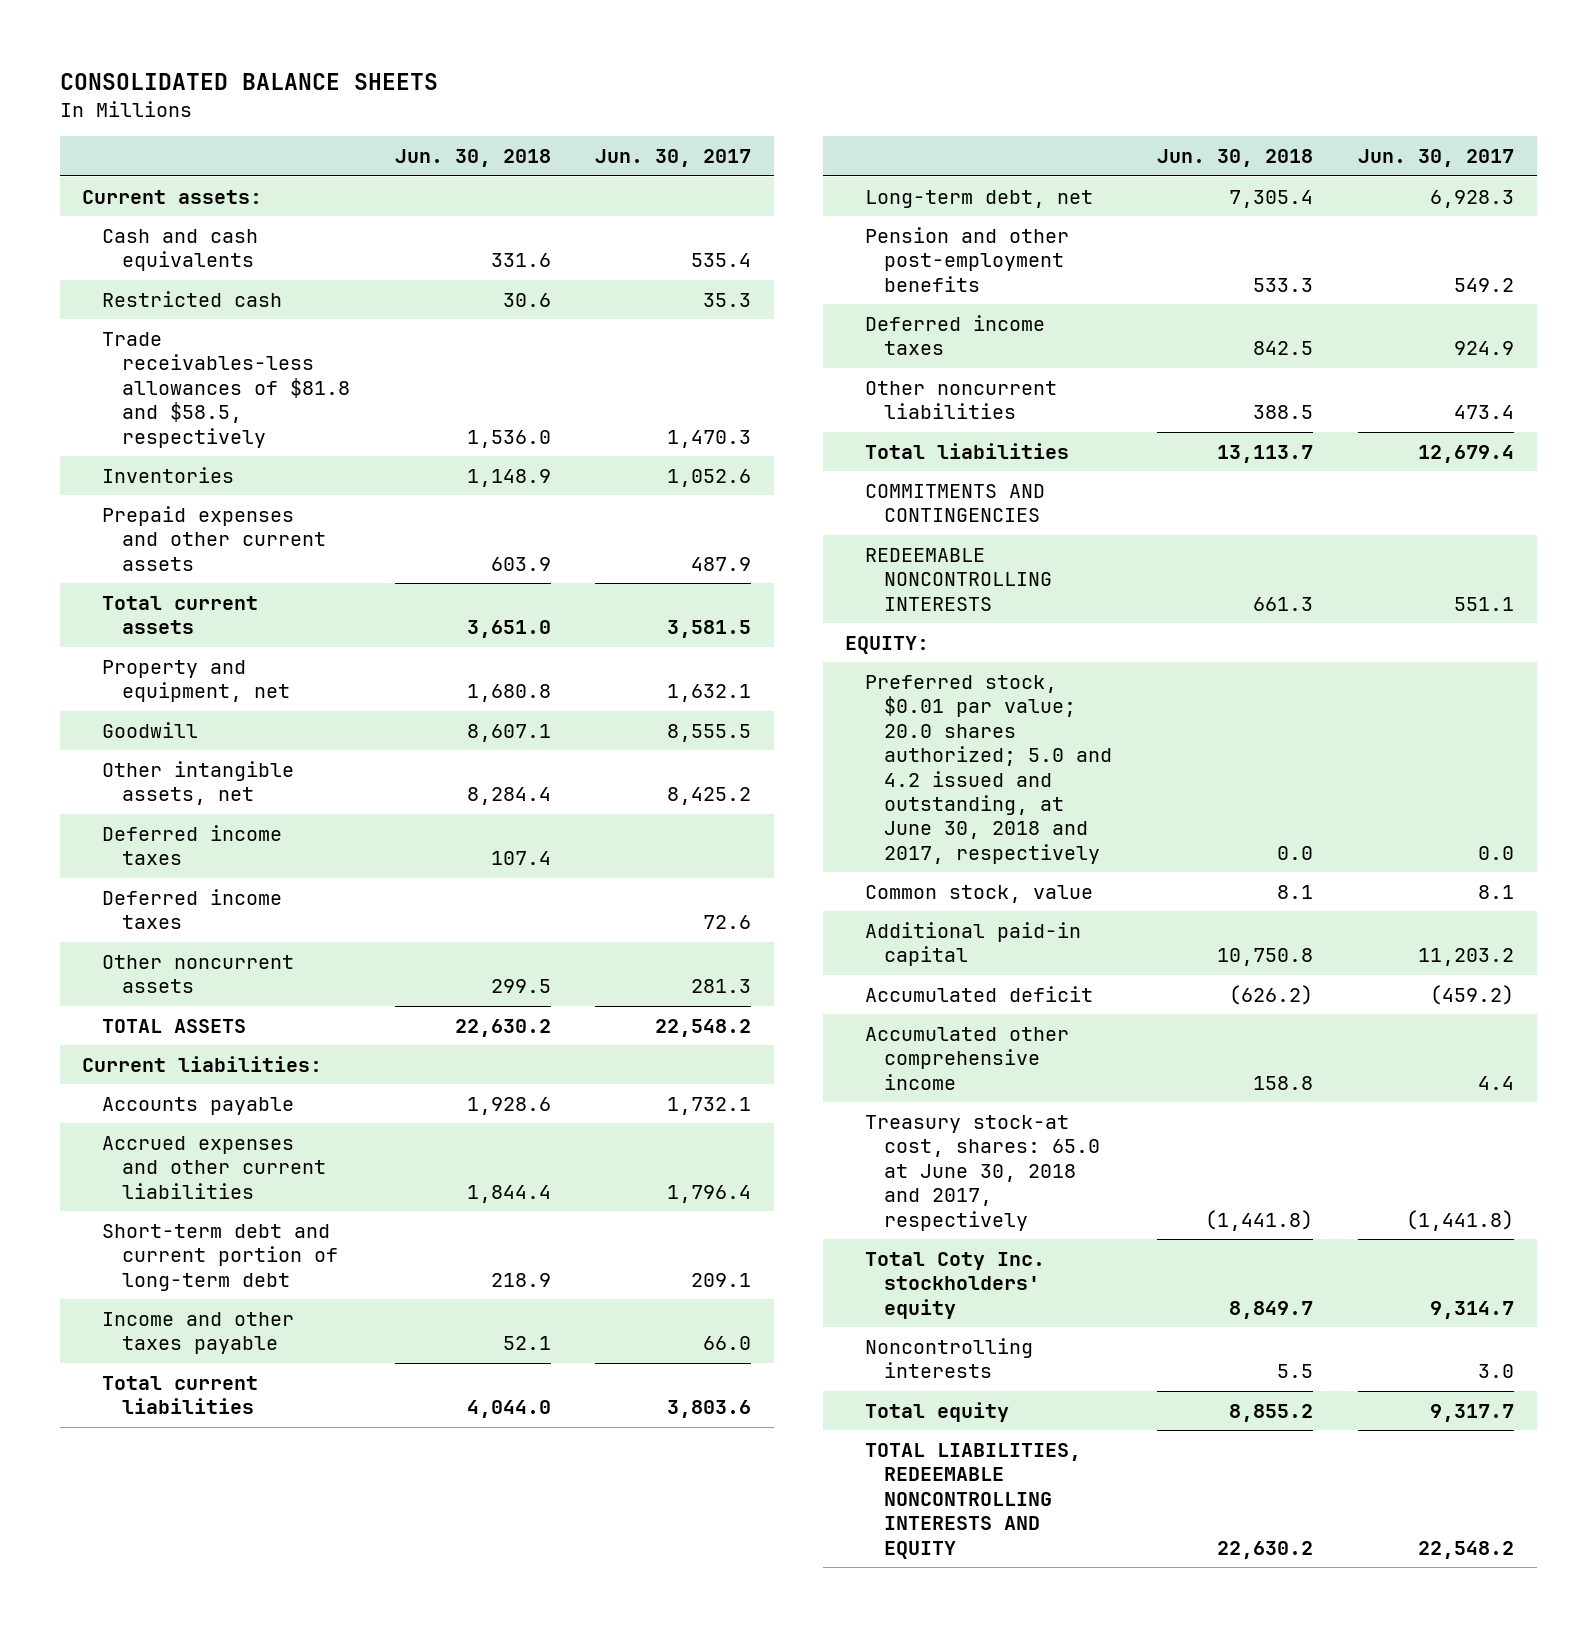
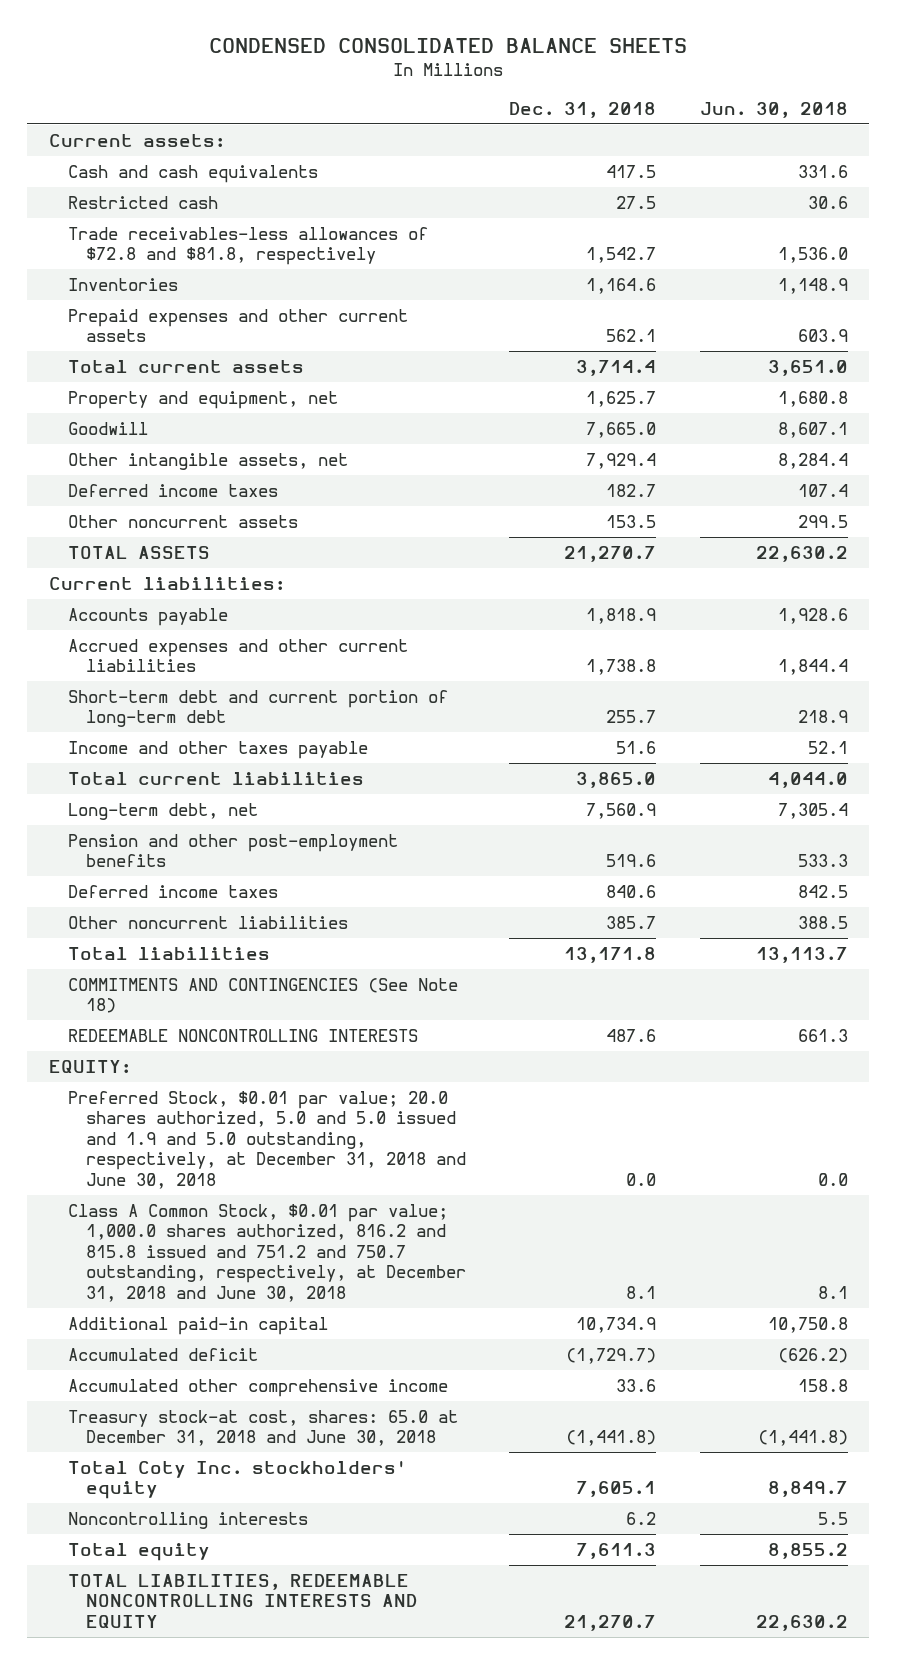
- CONSOLIDATED BALANCE SHEETS
+ CONDENSED CONSOLIDATED BALANCE SHEETS
- | Jun. 30, 2018 | Jun. 30, 2017
+ | Dec. 31, 2018 | Jun. 30, 2018
- Trade receivables-less allowances of $81.8 and $58.5, respectively | 1,536.0 | 1,470.3
+ Trade receivables-less allowances of $72.8 and $81.8, respectively | 1,542.7 | 1,536.0
- Deferred income taxes | | 72.6
- COMMITMENTS AND CONTINGENCIES
+ COMMITMENTS AND CONTINGENCIES (See Note 18)
- Preferred stock, $0.01 par value; 20.0 shares authorized; 5.0 and 4.2 issued and outstanding, at June 30, 2018 and 2017, respectively | 0.0 | 0.0
- Common stock, value | 8.1 | 8.1
+ Preferred Stock, $0.01 par value; 20.0 shares authorized, 5.0 and 5.0 issued and 1.9 and 5.0 outstanding, respectively, at December 31, 2018 and June 30, 2018 | 0.0 | 0.0
+ Class A Common Stock, $0.01 par value; 1,000.0 shares authorized, 816.2 and 815.8 issued and 751.2 and 750.7 outstanding, respectively, at December 31, 2018 and June 30, 2018 | 8.1 | 8.1
- Treasury stock-at cost, shares: 65.0 at June 30, 2018 and 2017, respectively | (1,441.8) | (1,441.8)
+ Treasury stock-at cost, shares: 65.0 at December 31, 2018 and June 30, 2018 | (1,441.8) | (1,441.8)

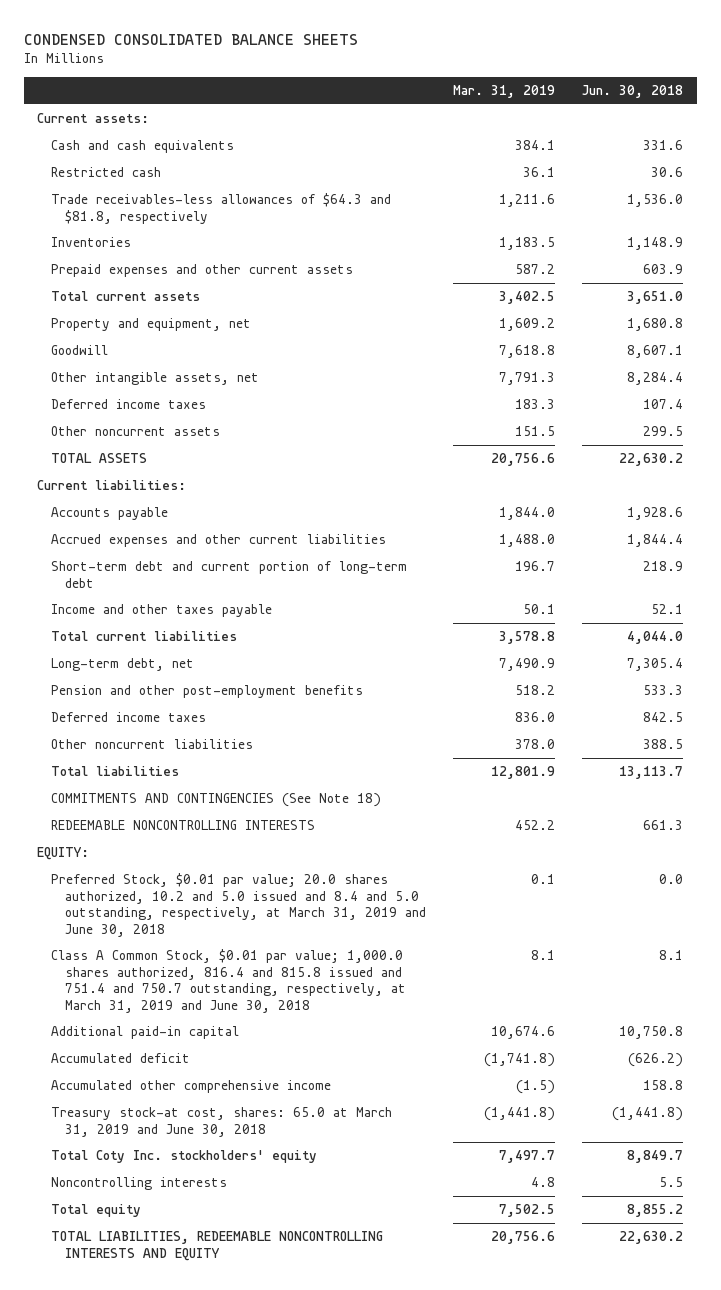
- | Dec. 31, 2018 | Jun. 30, 2018
+ | Mar. 31, 2019 | Jun. 30, 2018
- Trade receivables-less allowances of $72.8 and $81.8, respectively | 1,542.7 | 1,536.0
+ Trade receivables-less allowances of $64.3 and $81.8, respectively | 1,211.6 | 1,536.0
- Preferred Stock, $0.01 par value; 20.0 shares authorized, 5.0 and 5.0 issued and 1.9 and 5.0 outstanding, respectively, at December 31, 2018 and June 30, 2018 | 0.0 | 0.0
- Class A Common Stock, $0.01 par value; 1,000.0 shares authorized, 816.2 and 815.8 issued and 751.2 and 750.7 outstanding, respectively, at December 31, 2018 and June 30, 2018 | 8.1 | 8.1
+ Preferred Stock, $0.01 par value; 20.0 shares authorized, 10.2 and 5.0 issued and 8.4 and 5.0 outstanding, respectively, at March 31, 2019 and June 30, 2018 | 0.1 | 0.0
+ Class A Common Stock, $0.01 par value; 1,000.0 shares authorized, 816.4 and 815.8 issued and 751.4 and 750.7 outstanding, respectively, at March 31, 2019 and June 30, 2018 | 8.1 | 8.1
- Treasury stock-at cost, shares: 65.0 at December 31, 2018 and June 30, 2018 | (1,441.8) | (1,441.8)
+ Treasury stock-at cost, shares: 65.0 at March 31, 2019 and June 30, 2018 | (1,441.8) | (1,441.8)

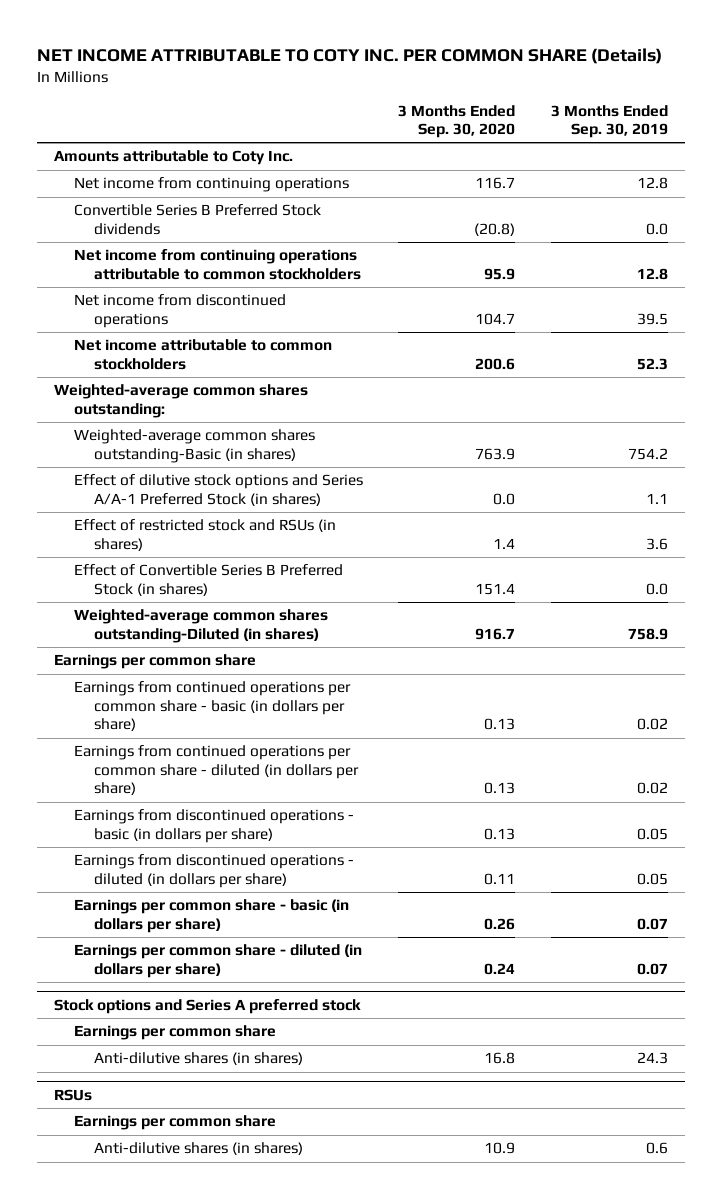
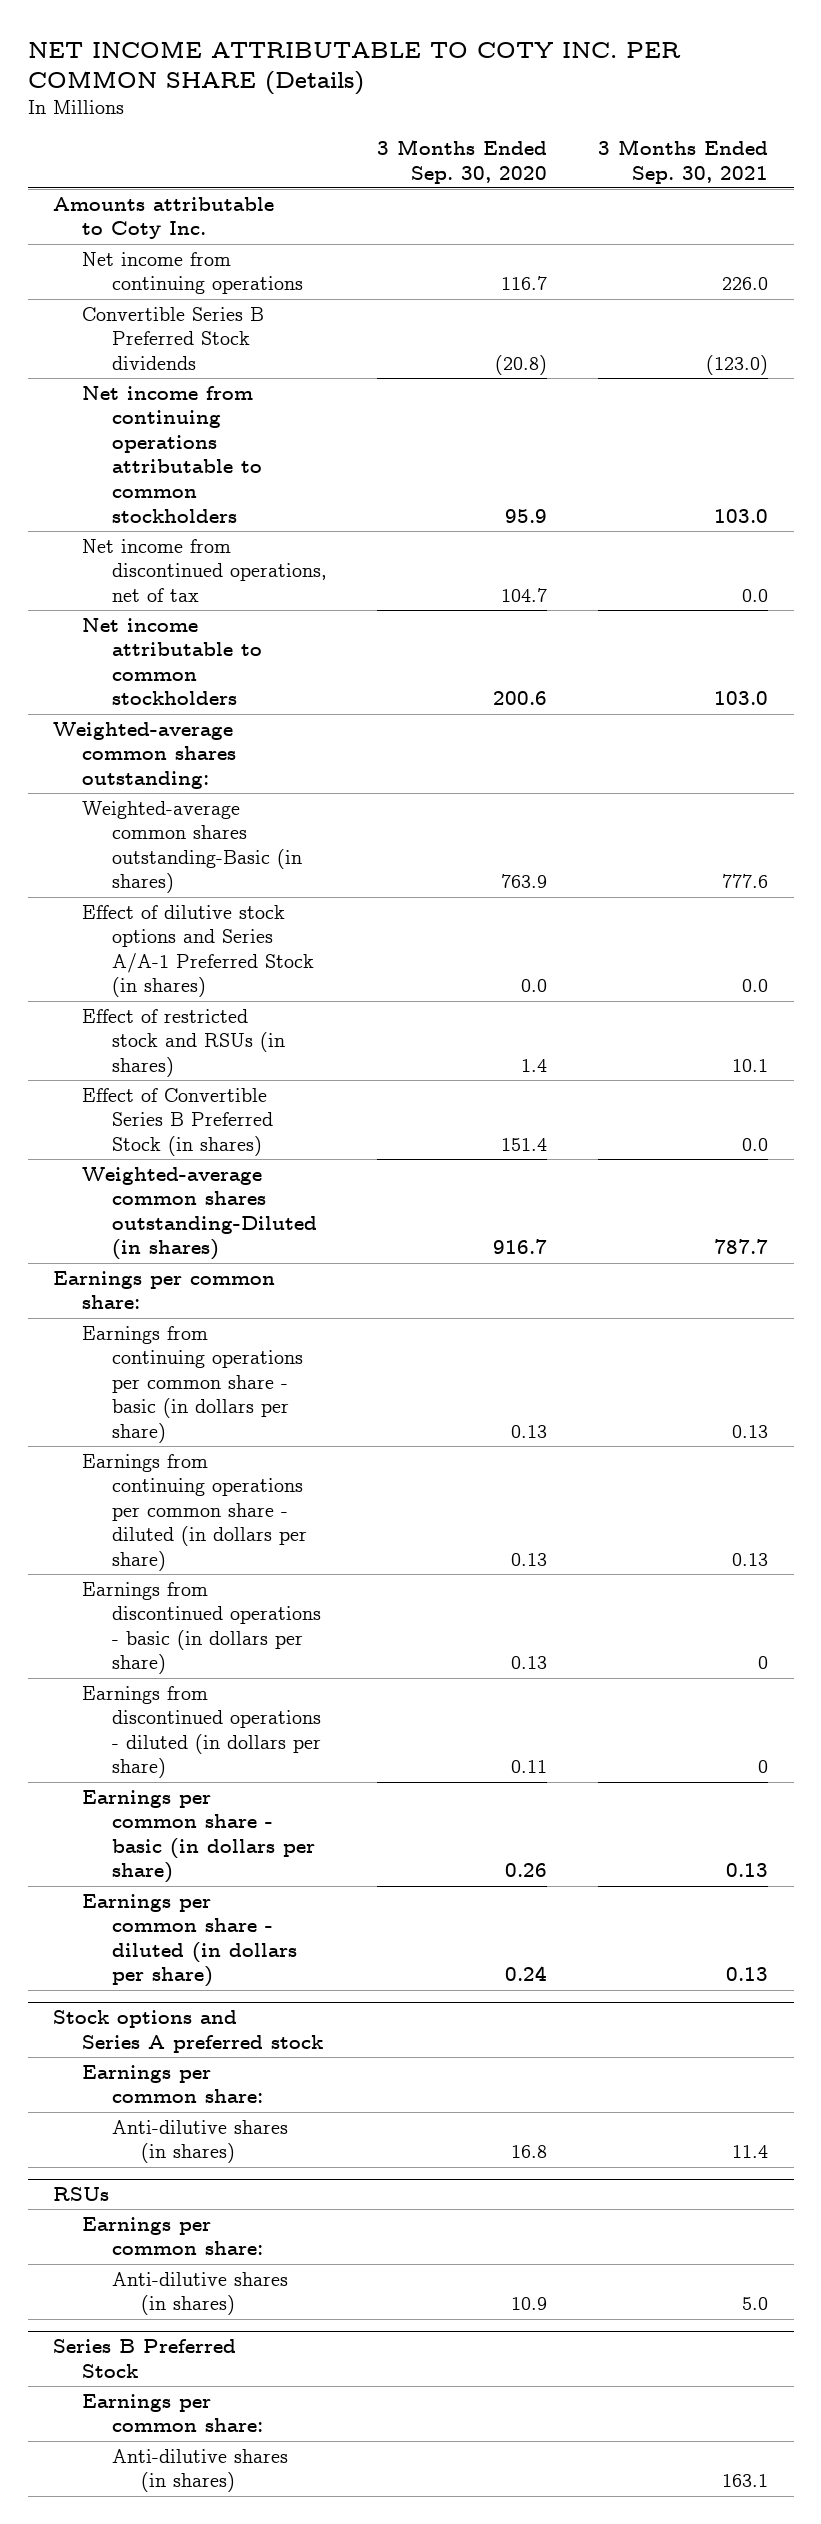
- | 3 Months Ended Sep. 30, 2020 | 3 Months Ended Sep. 30, 2019
+ | 3 Months Ended Sep. 30, 2020 | 3 Months Ended Sep. 30, 2021
- Net income from discontinued operations | 104.7 | 39.5
+ Net income from discontinued operations, net of tax | 104.7 | 0.0
- Earnings per common share
- Earnings from continued operations per common share - basic (in dollars per share) | 0.13 | 0.02
- Earnings from continued operations per common share - diluted (in dollars per share) | 0.13 | 0.02
+ Earnings per common share:
+ Earnings from continuing operations per common share - basic (in dollars per share) | 0.13 | 0.13
+ Earnings from continuing operations per common share - diluted (in dollars per share) | 0.13 | 0.13
@ Stock options and Series A preferred stock
- Earnings per common share
+ Earnings per common share:
@ RSUs
- Earnings per common share
+ Earnings per common share:
+ Series B Preferred Stock
+ Earnings per common share:
+ Anti-dilutive shares (in shares) | | 163.1

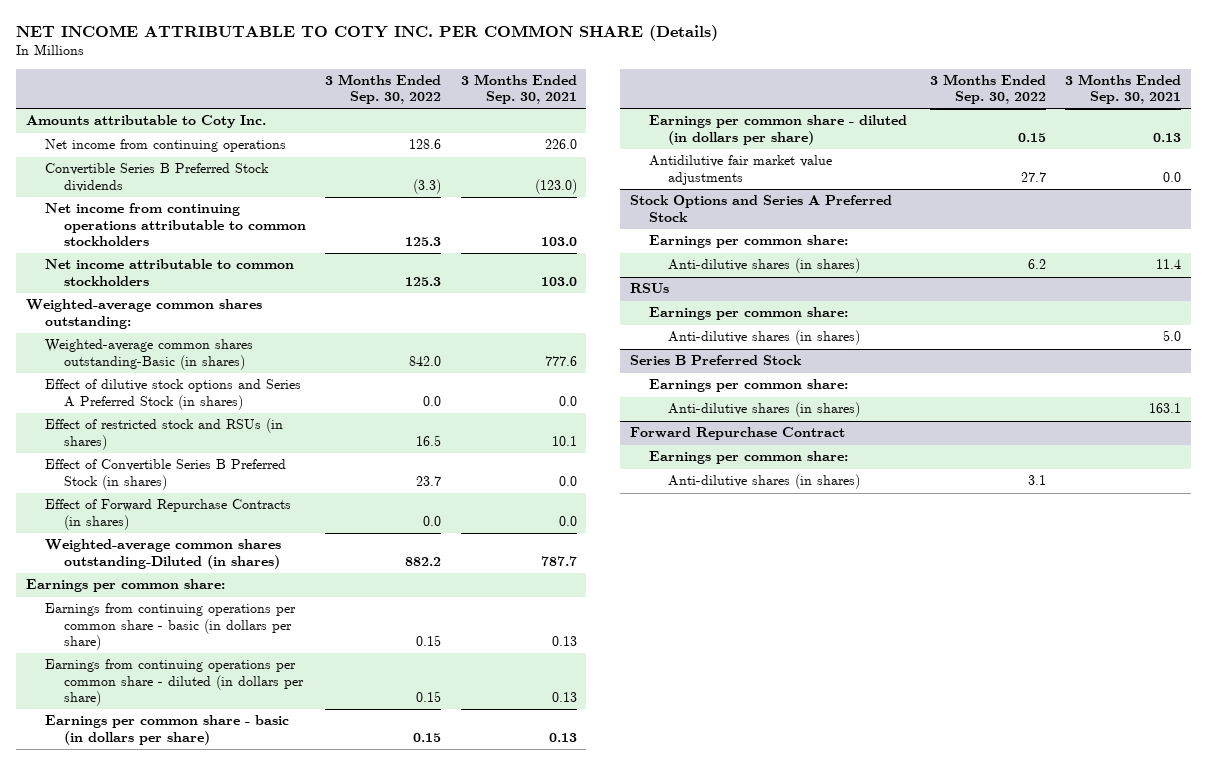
- | 3 Months Ended Sep. 30, 2020 | 3 Months Ended Sep. 30, 2021
+ | 3 Months Ended Sep. 30, 2022 | 3 Months Ended Sep. 30, 2021
- Net income from discontinued operations, net of tax | 104.7 | 0.0
- Effect of dilutive stock options and Series A/A-1 Preferred Stock (in shares) | 0.0 | 0.0
+ Effect of dilutive stock options and Series A Preferred Stock (in shares) | 0.0 | 0.0
+ Effect of Forward Repurchase Contracts (in shares) | 0.0 | 0.0
- Earnings from discontinued operations - basic (in dollars per share) | 0.13 | 0
- Earnings from discontinued operations - diluted (in dollars per share) | 0.11 | 0
- Stock options and Series A preferred stock
+ Antidilutive fair market value adjustments | 27.7 | 0.0
+ Stock Options and Series A Preferred Stock
+ Forward Repurchase Contract
+ Earnings per common share:
+ Anti-dilutive shares (in shares) | 3.1 |

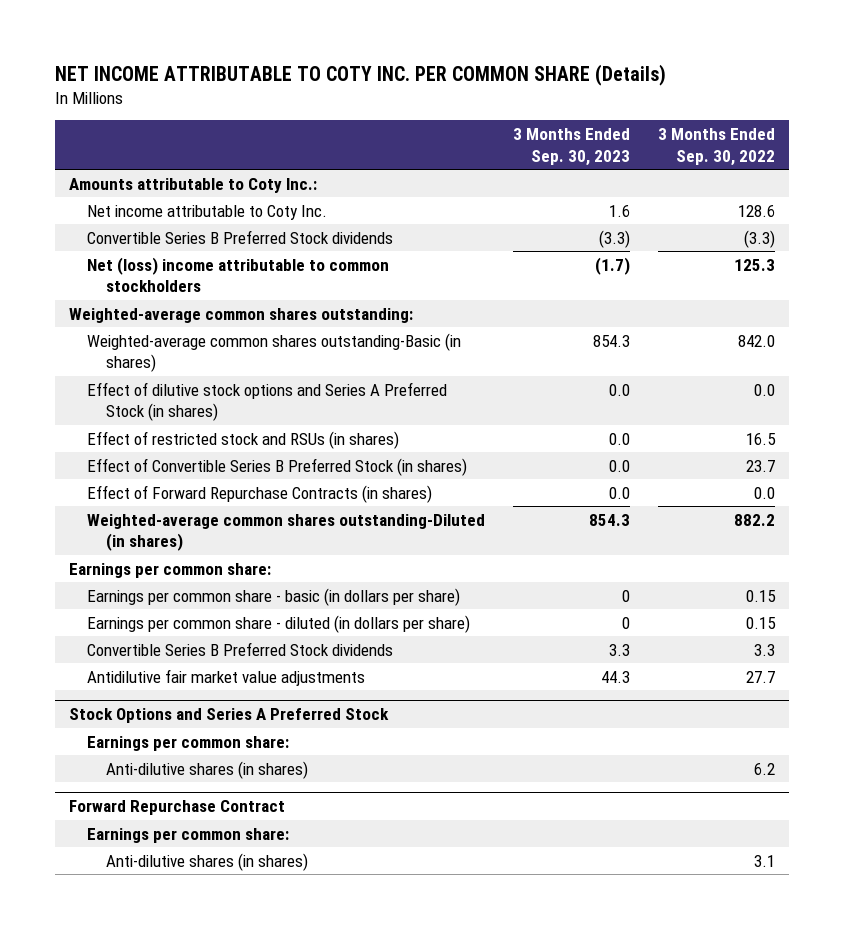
- | 3 Months Ended Sep. 30, 2022 | 3 Months Ended Sep. 30, 2021
+ | 3 Months Ended Sep. 30, 2023 | 3 Months Ended Sep. 30, 2022
- Amounts attributable to Coty Inc.
- Net income from continuing operations | 128.6 | 226.0
+ Amounts attributable to Coty Inc.:
+ Net income attributable to Coty Inc. | 1.6 | 128.6
- Net income from continuing operations attributable to common stockholders | 125.3 | 103.0
- Net income attributable to common stockholders | 125.3 | 103.0
+ Net (loss) income attributable to common stockholders | (1.7) | 125.3
- Earnings from continuing operations per common share - basic (in dollars per share) | 0.15 | 0.13
- Earnings from continuing operations per common share - diluted (in dollars per share) | 0.15 | 0.13
+ Convertible Series B Preferred Stock dividends | 3.3 | 3.3
- RSUs
- Earnings per common share:
- Anti-dilutive shares (in shares) | | 5.0
- Series B Preferred Stock
- Earnings per common share:
- Anti-dilutive shares (in shares) | | 163.1

